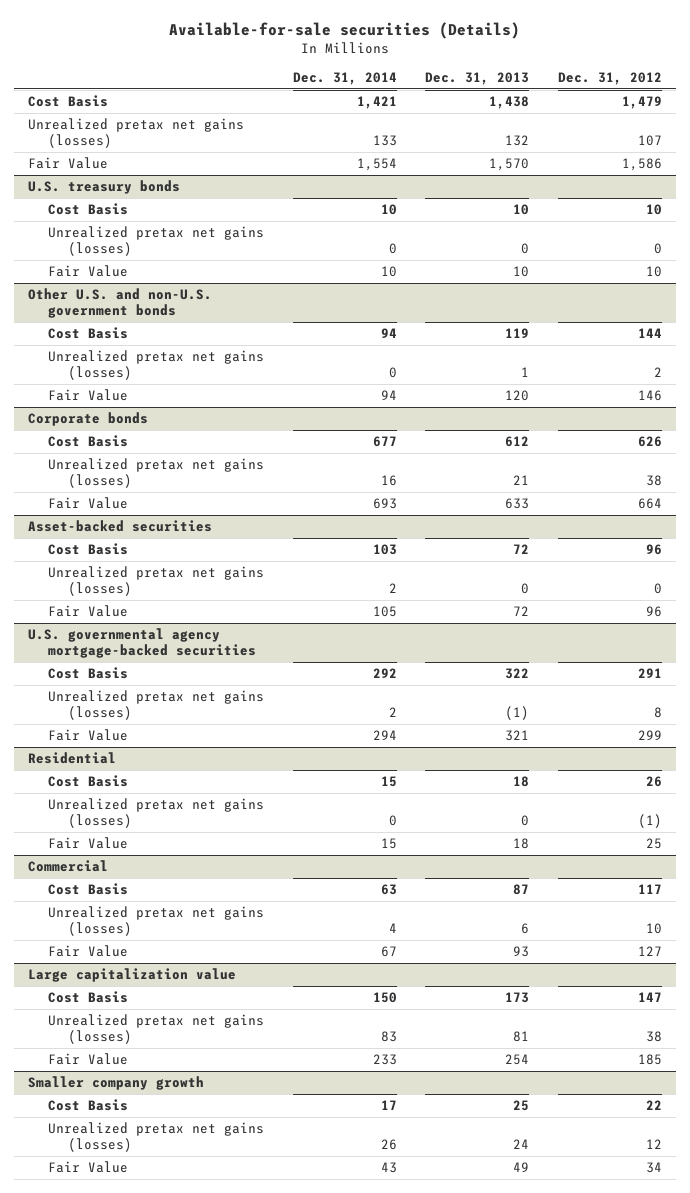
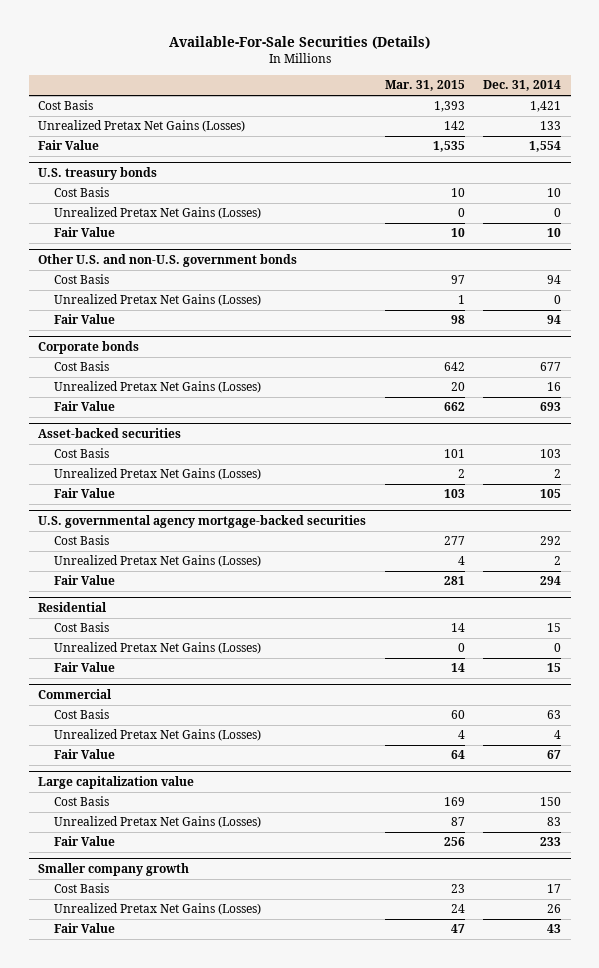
- Available-for-sale securities (Details)
+ Available-For-Sale Securities (Details)
- | Dec. 31, 2014 | Dec. 31, 2013 | Dec. 31, 2012
+ | Mar. 31, 2015 | Dec. 31, 2014
- Unrealized pretax net gains (losses) | 133 | 132 | 107
+ Unrealized Pretax Net Gains (Losses) | 142 | 133
@ U.S. treasury bonds
- Unrealized pretax net gains (losses) | 0 | 0 | 0
+ Unrealized Pretax Net Gains (Losses) | 0 | 0
@ Other U.S. and non-U.S. government bonds
- Unrealized pretax net gains (losses) | 0 | 1 | 2
+ Unrealized Pretax Net Gains (Losses) | 1 | 0
@ Corporate bonds
- Unrealized pretax net gains (losses) | 16 | 21 | 38
+ Unrealized Pretax Net Gains (Losses) | 20 | 16
@ Asset-backed securities
- Unrealized pretax net gains (losses) | 2 | 0 | 0
+ Unrealized Pretax Net Gains (Losses) | 2 | 2
@ U.S. governmental agency mortgage-backed securities
- Unrealized pretax net gains (losses) | 2 | (1) | 8
+ Unrealized Pretax Net Gains (Losses) | 4 | 2
@ Residential
- Unrealized pretax net gains (losses) | 0 | 0 | (1)
+ Unrealized Pretax Net Gains (Losses) | 0 | 0
@ Commercial
- Unrealized pretax net gains (losses) | 4 | 6 | 10
+ Unrealized Pretax Net Gains (Losses) | 4 | 4
@ Large capitalization value
- Unrealized pretax net gains (losses) | 83 | 81 | 38
+ Unrealized Pretax Net Gains (Losses) | 87 | 83
@ Smaller company growth
- Unrealized pretax net gains (losses) | 26 | 24 | 12
+ Unrealized Pretax Net Gains (Losses) | 24 | 26

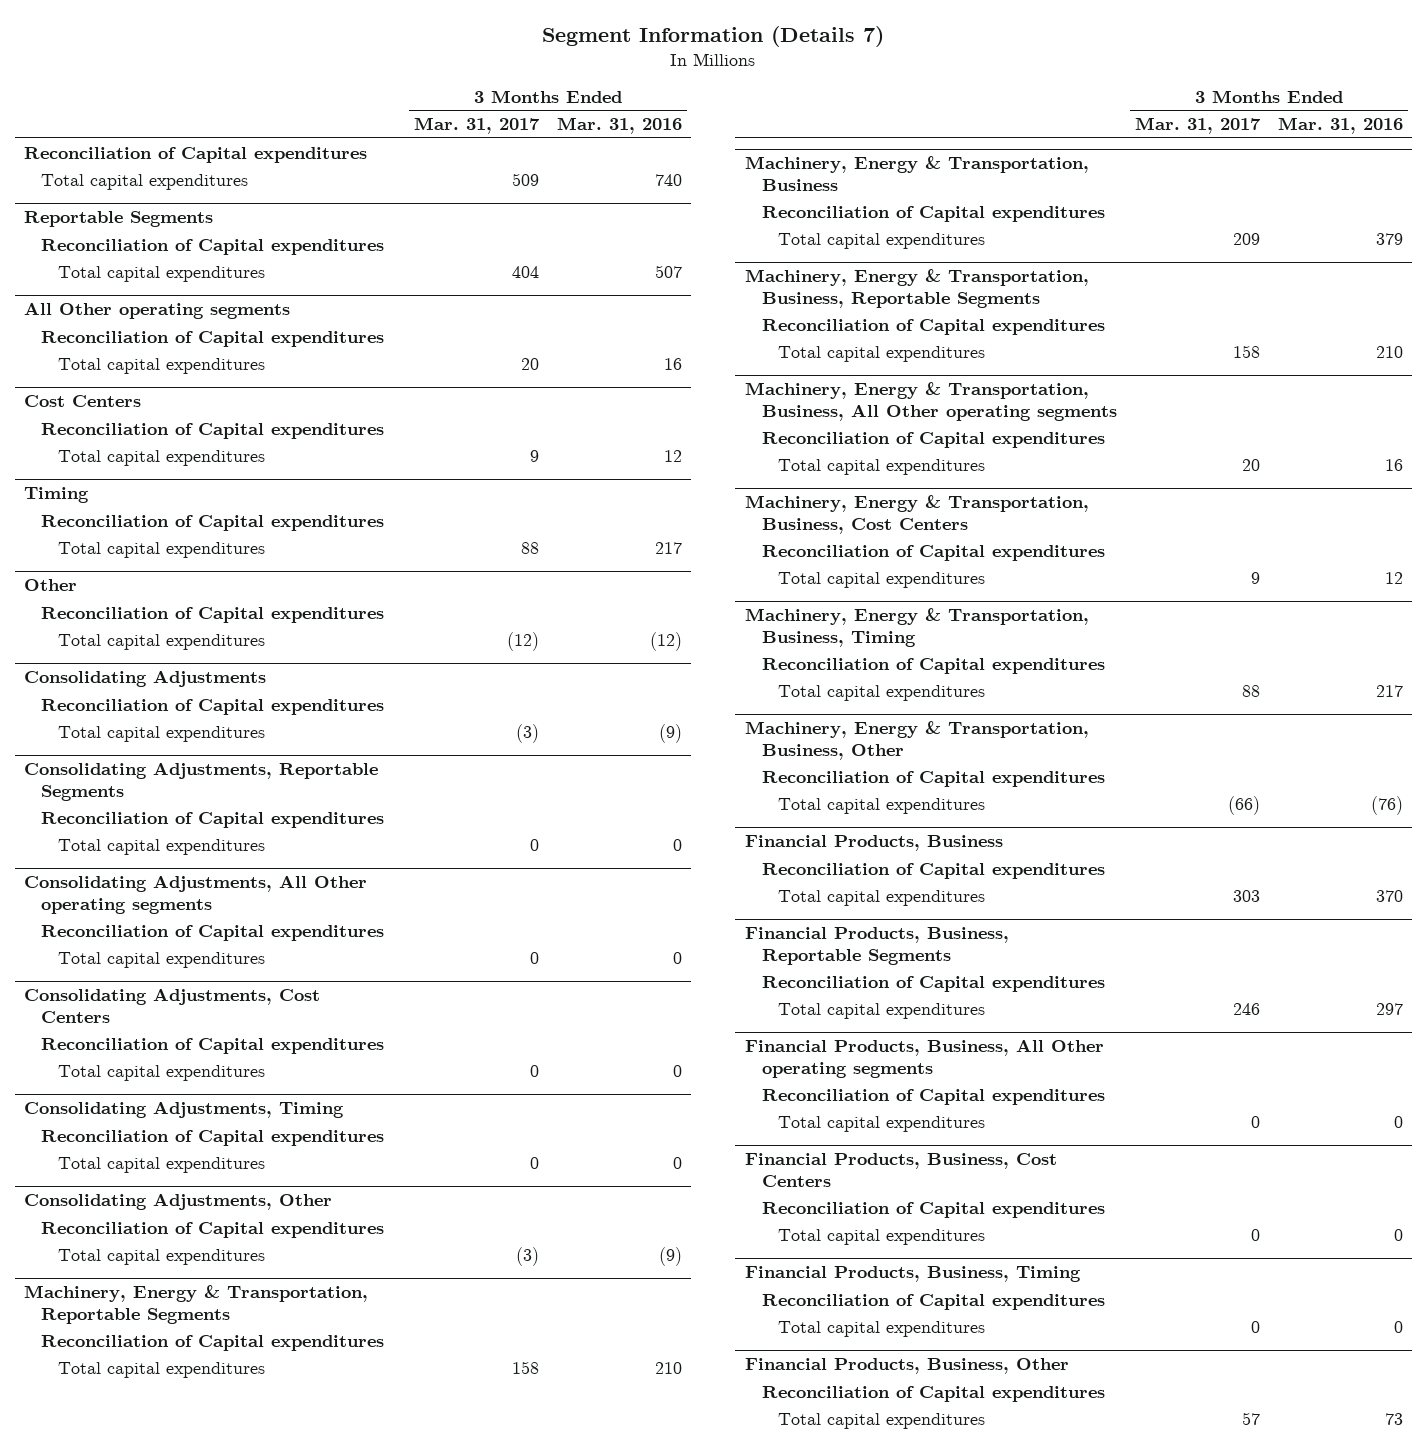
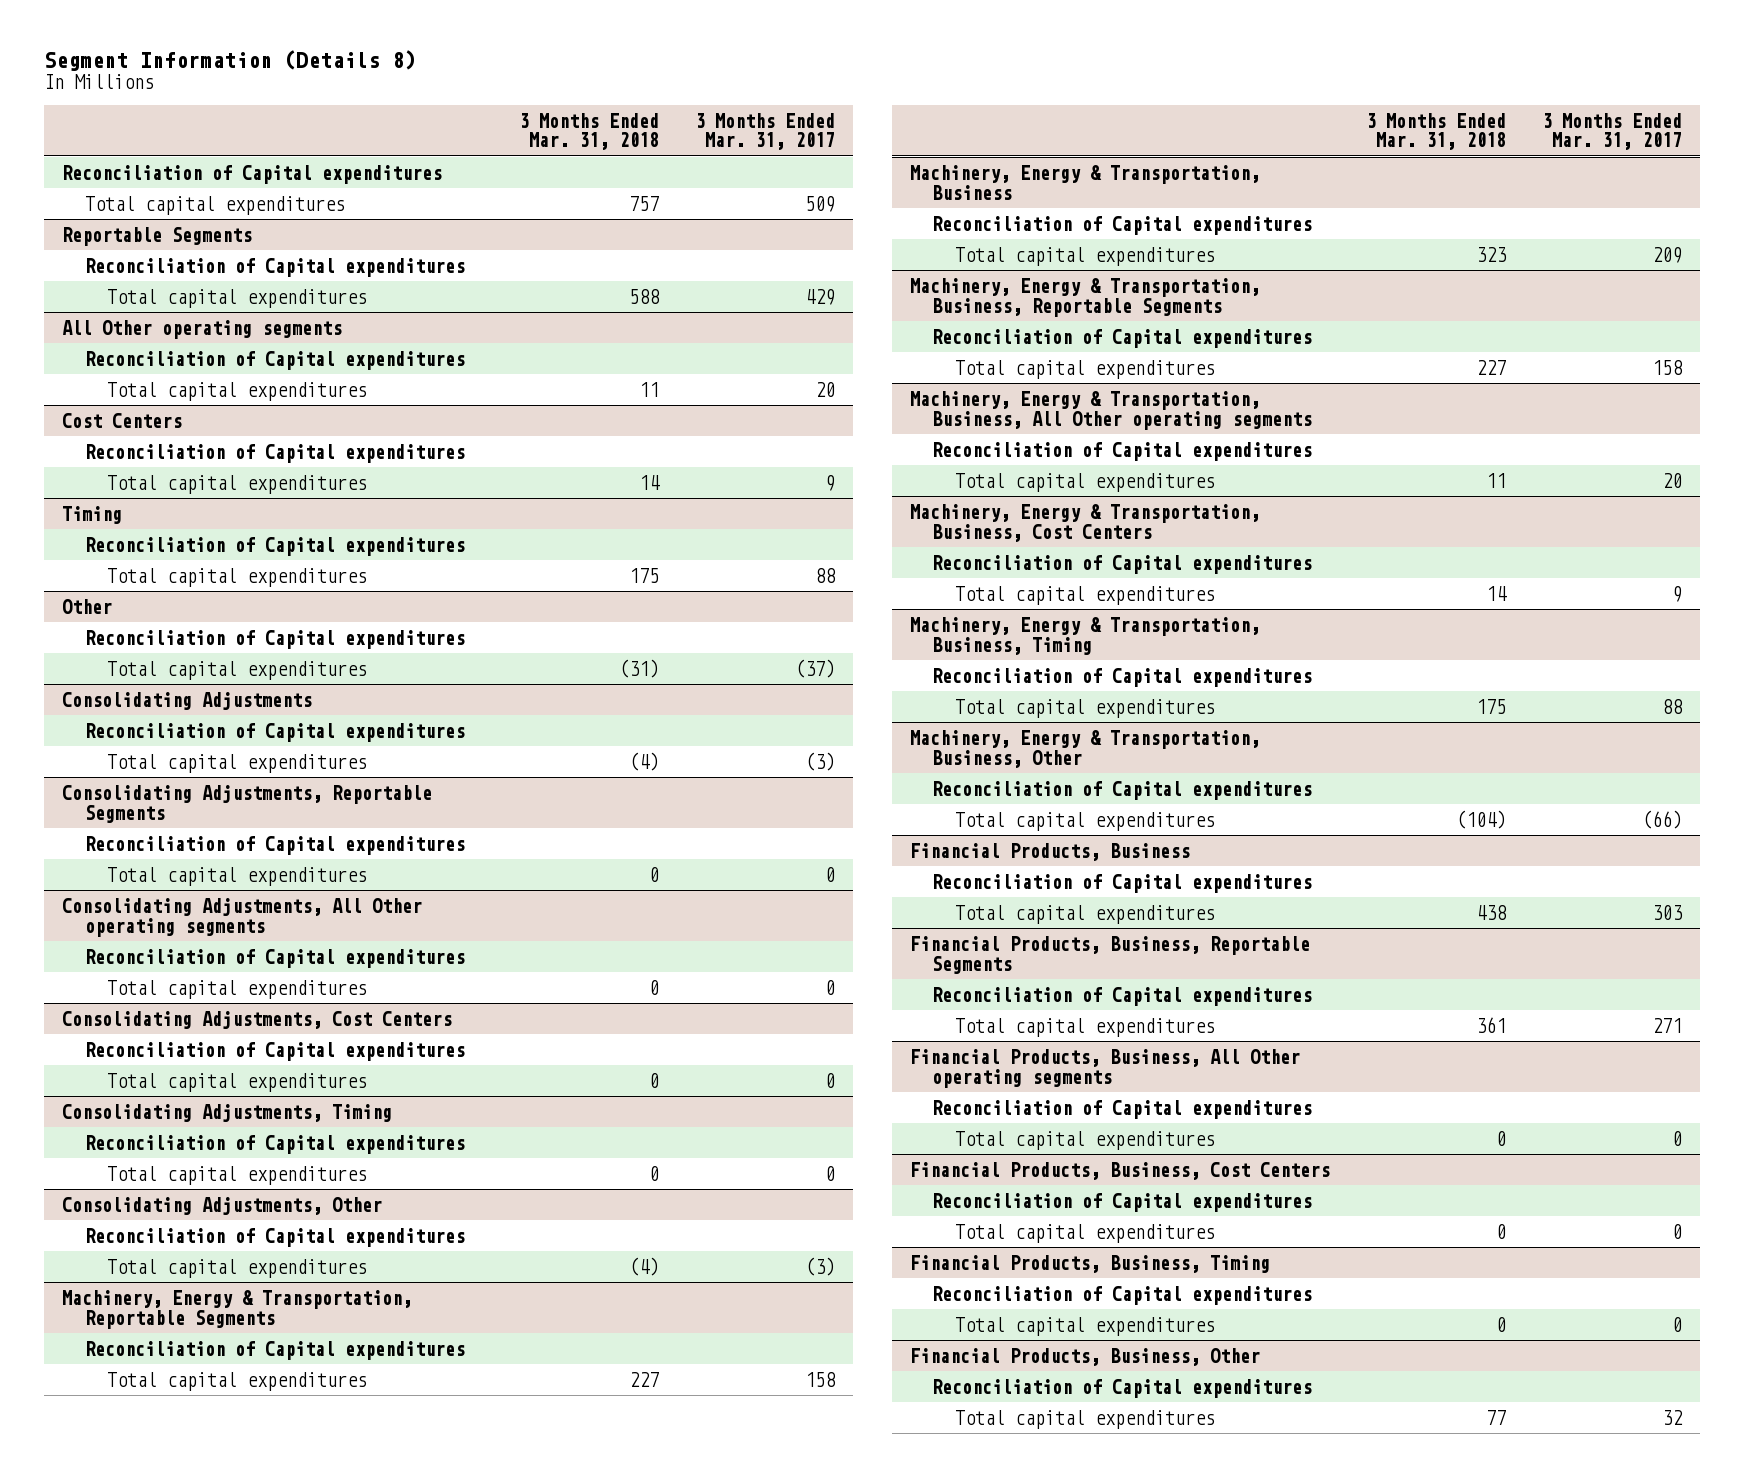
- Segment Information (Details 7)
+ Segment Information (Details 8)
- | 3 Months Ended Mar. 31, 2017 | 3 Months Ended Mar. 31, 2016
+ | 3 Months Ended Mar. 31, 2018 | 3 Months Ended Mar. 31, 2017
@ Reportable Segments
- Total capital expenditures | 404 | 507
+ Total capital expenditures | 588 | 429
@ Other
- Total capital expenditures | (12) | (12)
+ Total capital expenditures | (31) | (37)
@ Financial Products, Business, Reportable Segments
- Total capital expenditures | 246 | 297
+ Total capital expenditures | 361 | 271
@ Financial Products, Business, Other
- Total capital expenditures | 57 | 73
+ Total capital expenditures | 77 | 32

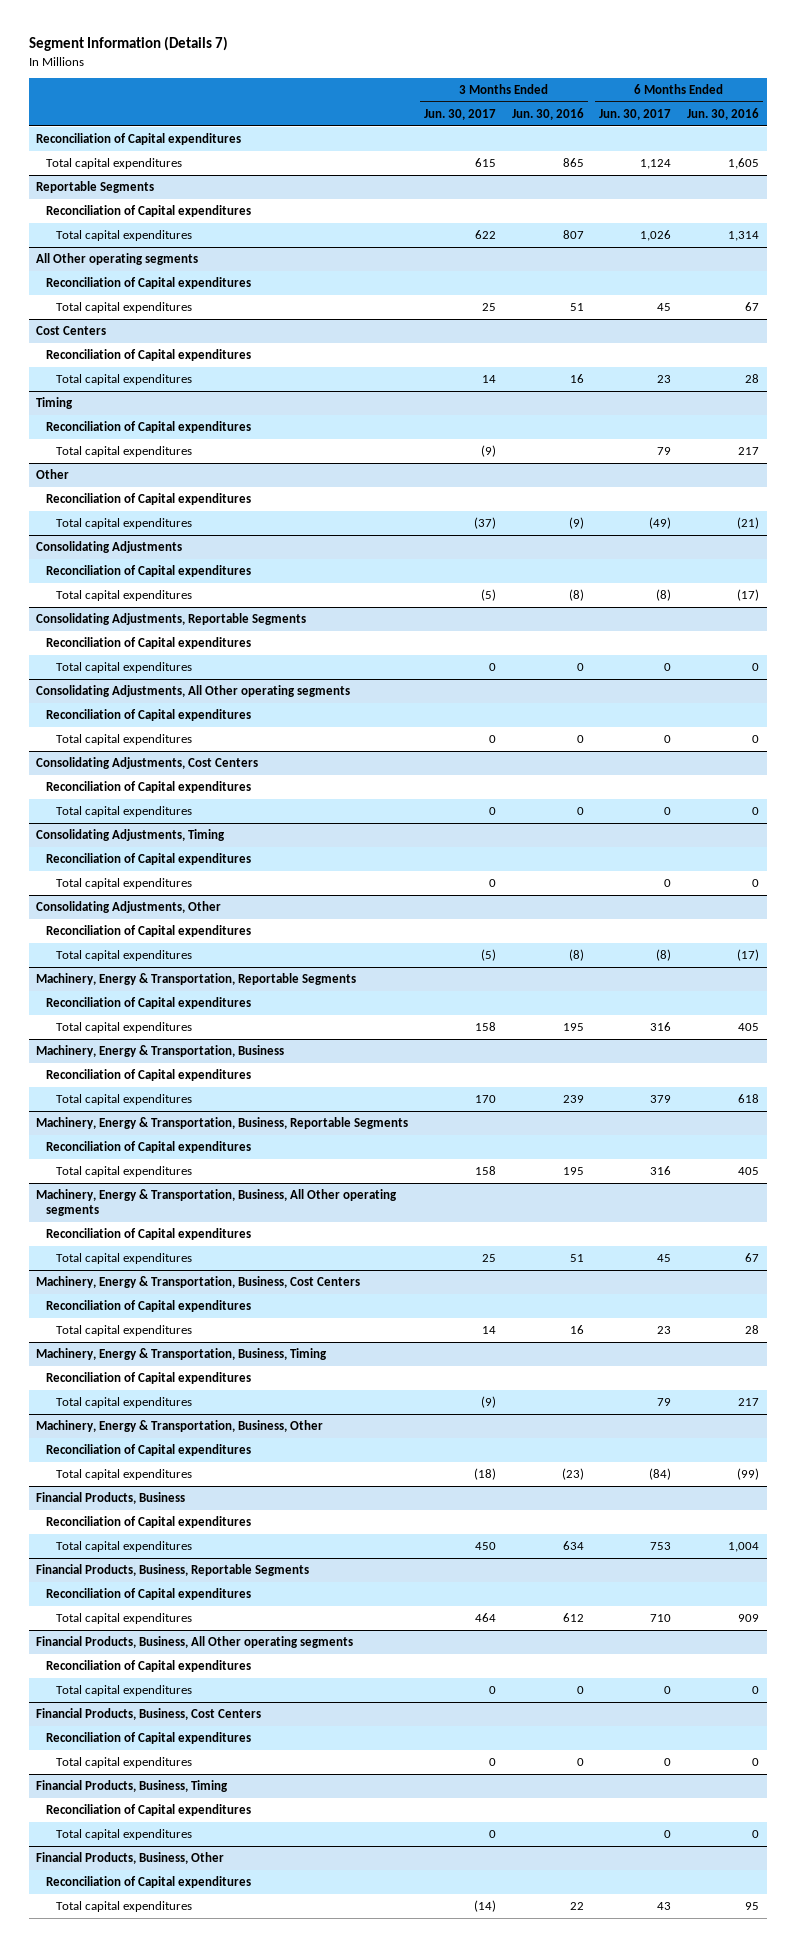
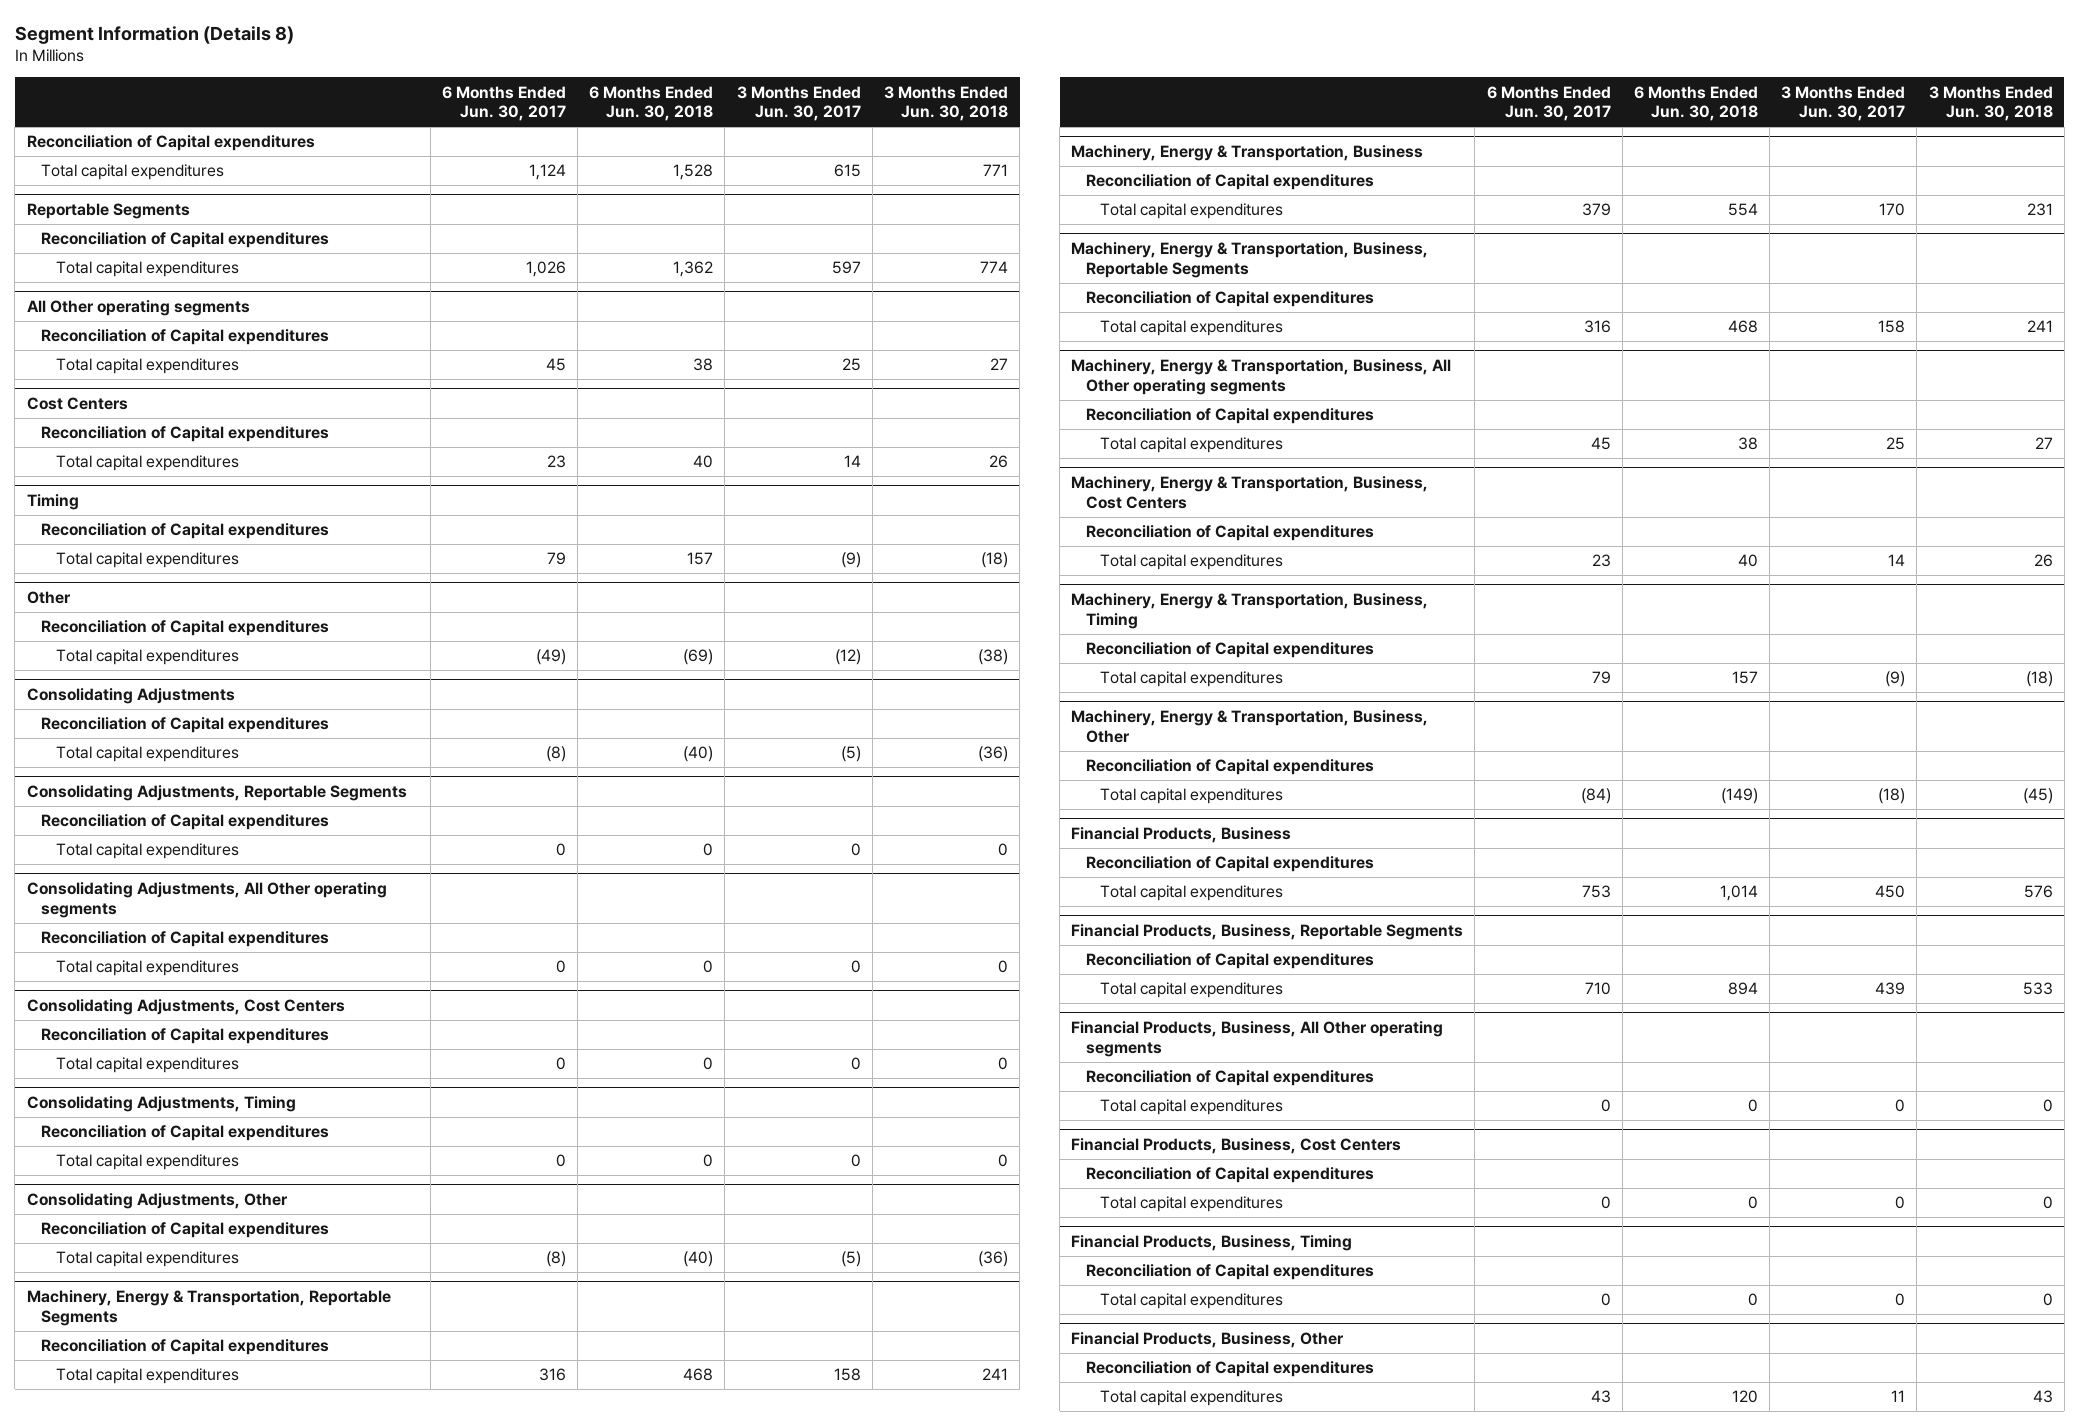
- Segment Information (Details 7)
+ Segment Information (Details 8)
- | 3 Months Ended Jun. 30, 2017 | 3 Months Ended Jun. 30, 2016 | 6 Months Ended Jun. 30, 2017 | 6 Months Ended Jun. 30, 2016
+ | 6 Months Ended Jun. 30, 2017 | 6 Months Ended Jun. 30, 2018 | 3 Months Ended Jun. 30, 2017 | 3 Months Ended Jun. 30, 2018
@ Reportable Segments
- Total capital expenditures | 622 | 807 | 1,026 | 1,314
+ Total capital expenditures | 1,026 | 1,362 | 597 | 774
@ Other
- Total capital expenditures | (37) | (9) | (49) | (21)
+ Total capital expenditures | (49) | (69) | (12) | (38)
@ Financial Products, Business, Reportable Segments
- Total capital expenditures | 464 | 612 | 710 | 909
+ Total capital expenditures | 710 | 894 | 439 | 533
@ Financial Products, Business, Other
- Total capital expenditures | (14) | 22 | 43 | 95
+ Total capital expenditures | 43 | 120 | 11 | 43

